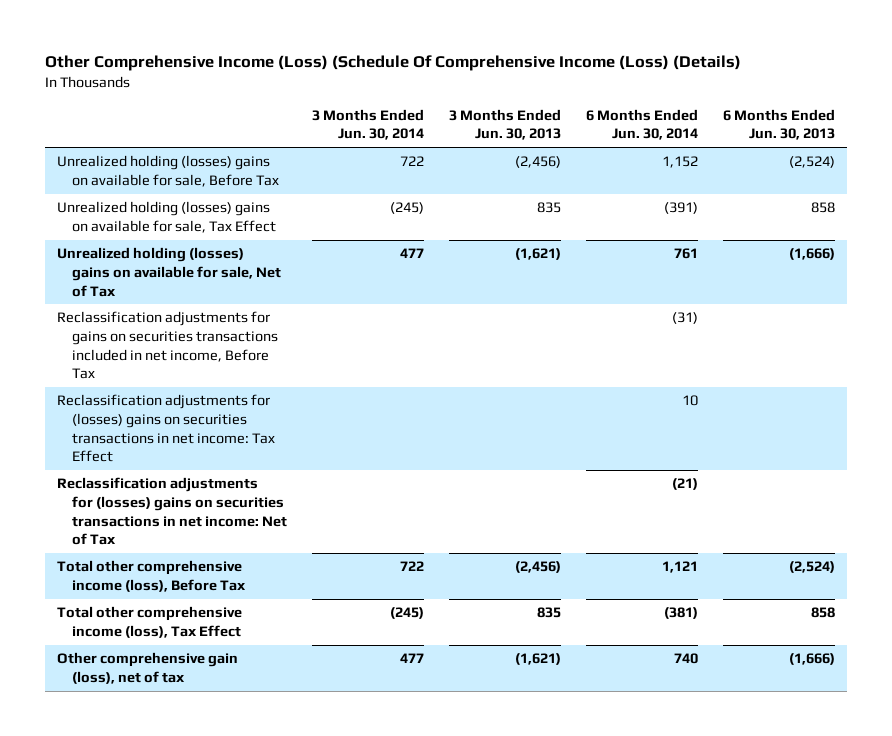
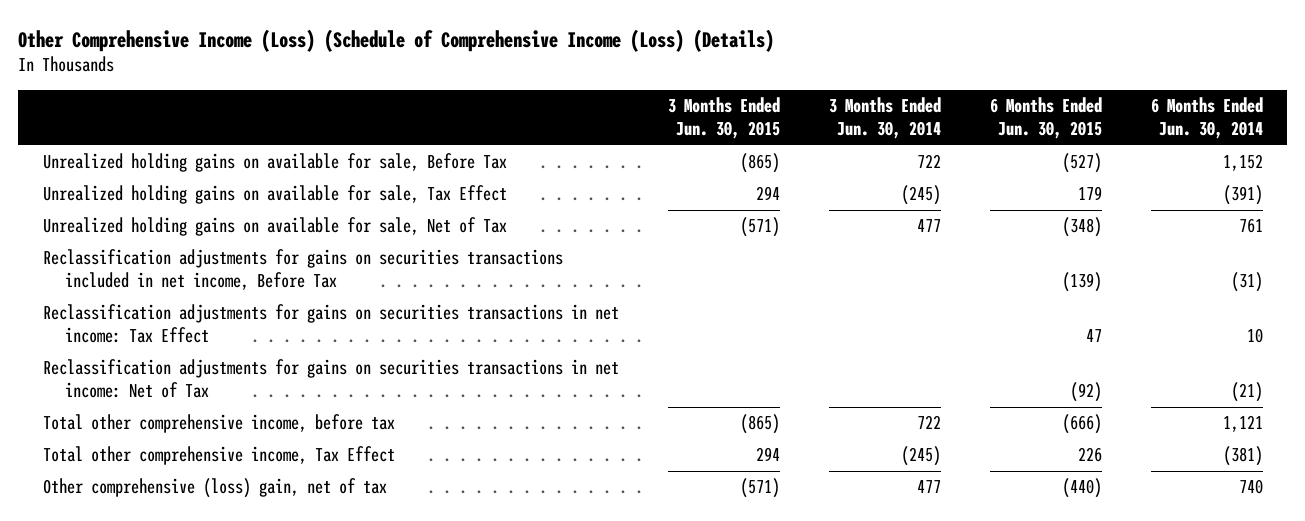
- Other Comprehensive Income (Loss) (Schedule Of Comprehensive Income (Loss) (Details)
+ Other Comprehensive Income (Loss) (Schedule of Comprehensive Income (Loss) (Details)
- | 3 Months Ended Jun. 30, 2014 | 3 Months Ended Jun. 30, 2013 | 6 Months Ended Jun. 30, 2014 | 6 Months Ended Jun. 30, 2013
+ | 3 Months Ended Jun. 30, 2015 | 3 Months Ended Jun. 30, 2014 | 6 Months Ended Jun. 30, 2015 | 6 Months Ended Jun. 30, 2014
- Unrealized holding (losses) gains on available for sale, Before Tax | 722 | (2,456) | 1,152 | (2,524)
- Unrealized holding (losses) gains on available for sale, Tax Effect | (245) | 835 | (391) | 858
- Unrealized holding (losses) gains on available for sale, Net of Tax | 477 | (1,621) | 761 | (1,666)
+ Unrealized holding gains on available for sale, Before Tax | (865) | 722 | (527) | 1,152
+ Unrealized holding gains on available for sale, Tax Effect | 294 | (245) | 179 | (391)
+ Unrealized holding gains on available for sale, Net of Tax | (571) | 477 | (348) | 761
- Reclassification adjustments for (losses) gains on securities transactions in net income: Tax Effect | | | 10 |
- Reclassification adjustments for (losses) gains on securities transactions in net income: Net of Tax | | | (21) |
- Total other comprehensive income (loss), Before Tax | 722 | (2,456) | 1,121 | (2,524)
- Total other comprehensive income (loss), Tax Effect | (245) | 835 | (381) | 858
- Other comprehensive gain (loss), net of tax | 477 | (1,621) | 740 | (1,666)
+ Reclassification adjustments for gains on securities transactions in net income: Tax Effect | | | 47 | 10
+ Reclassification adjustments for gains on securities transactions in net income: Net of Tax | | | (92) | (21)
+ Total other comprehensive income, before tax | (865) | 722 | (666) | 1,121
+ Total other comprehensive income, Tax Effect | 294 | (245) | 226 | (381)
+ Other comprehensive (loss) gain, net of tax | (571) | 477 | (440) | 740

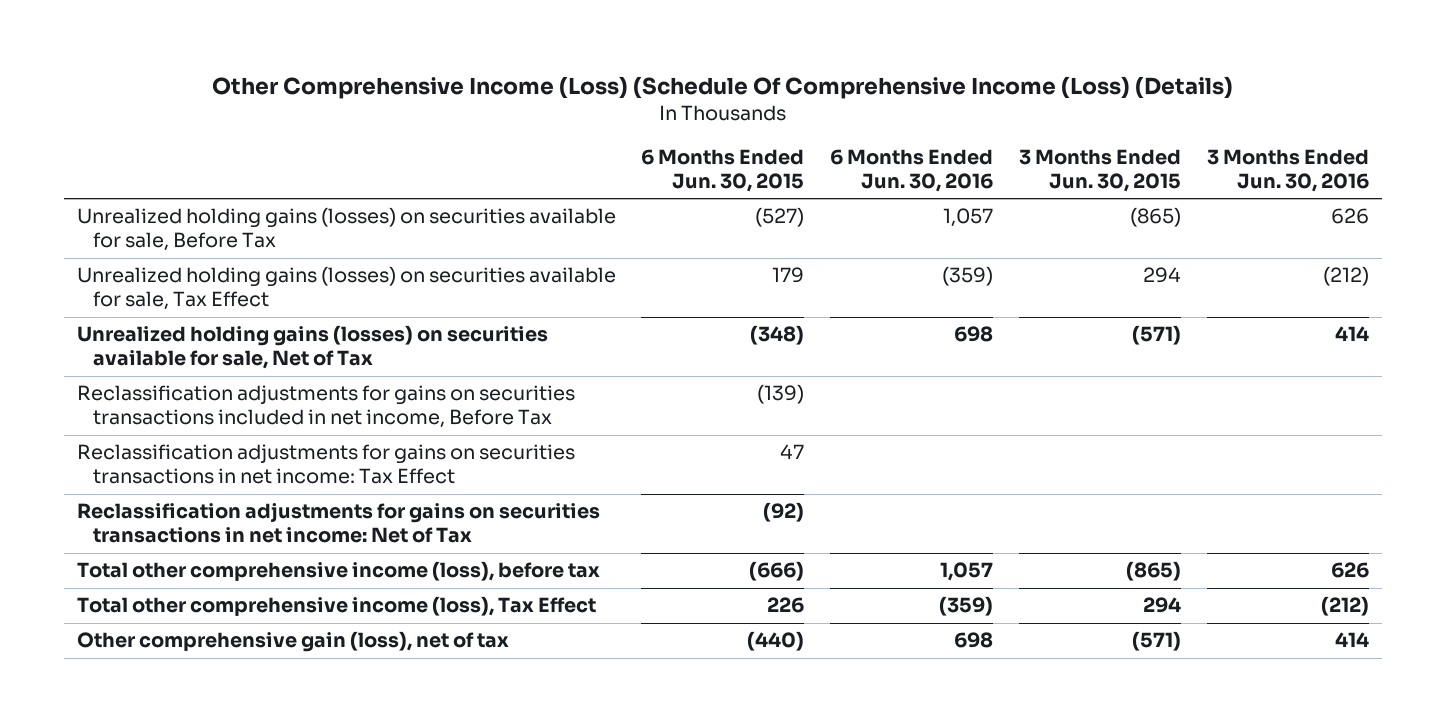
- Other Comprehensive Income (Loss) (Schedule of Comprehensive Income (Loss) (Details)
+ Other Comprehensive Income (Loss) (Schedule Of Comprehensive Income (Loss) (Details)
- | 3 Months Ended Jun. 30, 2015 | 3 Months Ended Jun. 30, 2014 | 6 Months Ended Jun. 30, 2015 | 6 Months Ended Jun. 30, 2014
+ | 6 Months Ended Jun. 30, 2015 | 6 Months Ended Jun. 30, 2016 | 3 Months Ended Jun. 30, 2015 | 3 Months Ended Jun. 30, 2016
- Unrealized holding gains on available for sale, Before Tax | (865) | 722 | (527) | 1,152
- Unrealized holding gains on available for sale, Tax Effect | 294 | (245) | 179 | (391)
- Unrealized holding gains on available for sale, Net of Tax | (571) | 477 | (348) | 761
+ Unrealized holding gains (losses) on securities available for sale, Before Tax | (527) | 1,057 | (865) | 626
+ Unrealized holding gains (losses) on securities available for sale, Tax Effect | 179 | (359) | 294 | (212)
+ Unrealized holding gains (losses) on securities available for sale, Net of Tax | (348) | 698 | (571) | 414
- Total other comprehensive income, before tax | (865) | 722 | (666) | 1,121
- Total other comprehensive income, Tax Effect | 294 | (245) | 226 | (381)
- Other comprehensive (loss) gain, net of tax | (571) | 477 | (440) | 740
+ Total other comprehensive income (loss), before tax | (666) | 1,057 | (865) | 626
+ Total other comprehensive income (loss), Tax Effect | 226 | (359) | 294 | (212)
+ Other comprehensive gain (loss), net of tax | (440) | 698 | (571) | 414

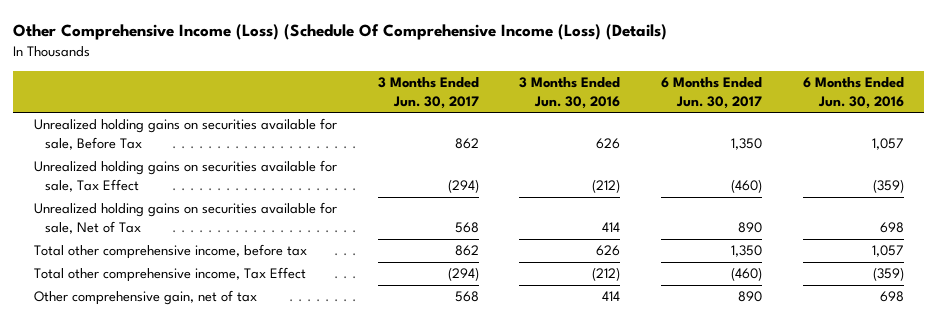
- | 6 Months Ended Jun. 30, 2015 | 6 Months Ended Jun. 30, 2016 | 3 Months Ended Jun. 30, 2015 | 3 Months Ended Jun. 30, 2016
+ | 3 Months Ended Jun. 30, 2017 | 3 Months Ended Jun. 30, 2016 | 6 Months Ended Jun. 30, 2017 | 6 Months Ended Jun. 30, 2016
- Unrealized holding gains (losses) on securities available for sale, Before Tax | (527) | 1,057 | (865) | 626
- Unrealized holding gains (losses) on securities available for sale, Tax Effect | 179 | (359) | 294 | (212)
- Unrealized holding gains (losses) on securities available for sale, Net of Tax | (348) | 698 | (571) | 414
- Reclassification adjustments for gains on securities transactions included in net income, Before Tax | (139) | | |
- Reclassification adjustments for gains on securities transactions in net income: Tax Effect | 47 | | |
- Reclassification adjustments for gains on securities transactions in net income: Net of Tax | (92) | | |
- Total other comprehensive income (loss), before tax | (666) | 1,057 | (865) | 626
- Total other comprehensive income (loss), Tax Effect | 226 | (359) | 294 | (212)
- Other comprehensive gain (loss), net of tax | (440) | 698 | (571) | 414
+ Unrealized holding gains on securities available for sale, Before Tax | 862 | 626 | 1,350 | 1,057
+ Unrealized holding gains on securities available for sale, Tax Effect | (294) | (212) | (460) | (359)
+ Unrealized holding gains on securities available for sale, Net of Tax | 568 | 414 | 890 | 698
+ Total other comprehensive income, before tax | 862 | 626 | 1,350 | 1,057
+ Total other comprehensive income, Tax Effect | (294) | (212) | (460) | (359)
+ Other comprehensive gain, net of tax | 568 | 414 | 890 | 698

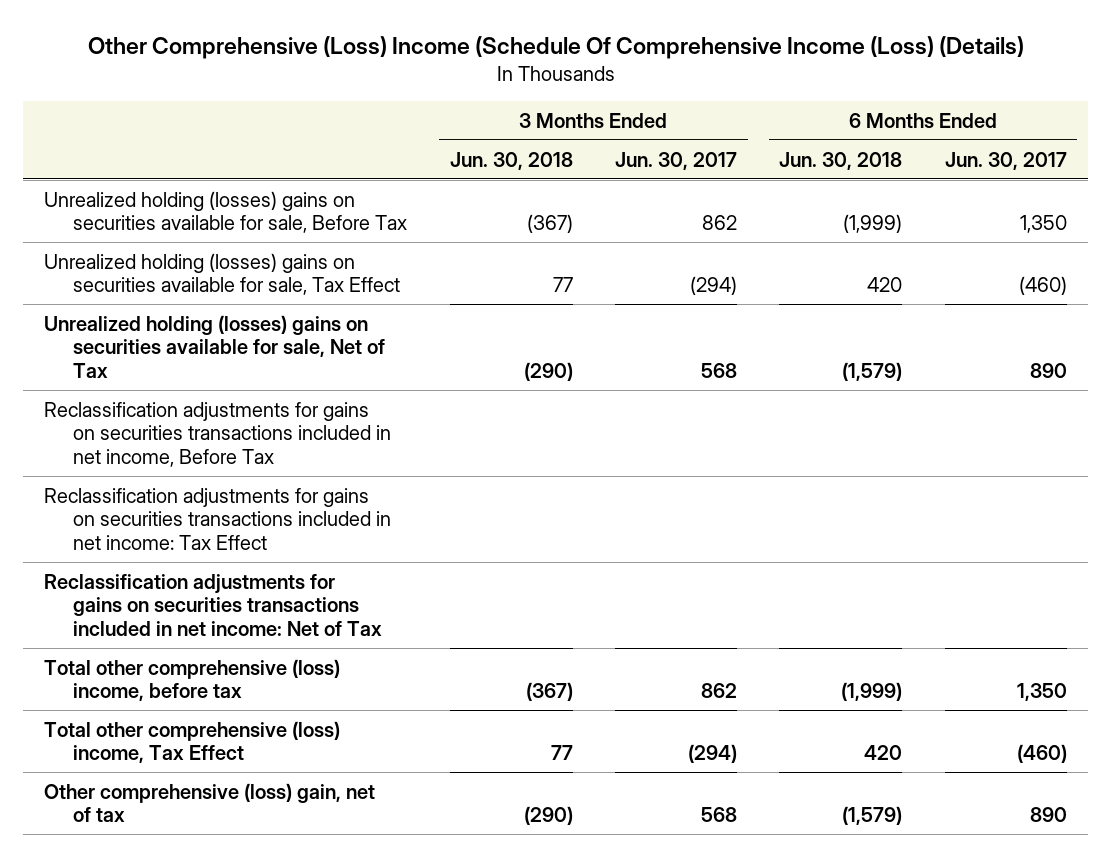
- Other Comprehensive Income (Loss) (Schedule Of Comprehensive Income (Loss) (Details)
+ Other Comprehensive (Loss) Income (Schedule Of Comprehensive Income (Loss) (Details)
- | 3 Months Ended Jun. 30, 2017 | 3 Months Ended Jun. 30, 2016 | 6 Months Ended Jun. 30, 2017 | 6 Months Ended Jun. 30, 2016
+ | 3 Months Ended Jun. 30, 2018 | 3 Months Ended Jun. 30, 2017 | 6 Months Ended Jun. 30, 2018 | 6 Months Ended Jun. 30, 2017
- Unrealized holding gains on securities available for sale, Before Tax | 862 | 626 | 1,350 | 1,057
- Unrealized holding gains on securities available for sale, Tax Effect | (294) | (212) | (460) | (359)
- Unrealized holding gains on securities available for sale, Net of Tax | 568 | 414 | 890 | 698
- Total other comprehensive income, before tax | 862 | 626 | 1,350 | 1,057
- Total other comprehensive income, Tax Effect | (294) | (212) | (460) | (359)
- Other comprehensive gain, net of tax | 568 | 414 | 890 | 698
+ Unrealized holding (losses) gains on securities available for sale, Before Tax | (367) | 862 | (1,999) | 1,350
+ Unrealized holding (losses) gains on securities available for sale, Tax Effect | 77 | (294) | 420 | (460)
+ Unrealized holding (losses) gains on securities available for sale, Net of Tax | (290) | 568 | (1,579) | 890
+ Reclassification adjustments for gains on securities transactions included in net income, Before Tax
+ Reclassification adjustments for gains on securities transactions included in net income: Tax Effect
+ Reclassification adjustments for gains on securities transactions included in net income: Net of Tax
+ Total other comprehensive (loss) income, before tax | (367) | 862 | (1,999) | 1,350
+ Total other comprehensive (loss) income, Tax Effect | 77 | (294) | 420 | (460)
+ Other comprehensive (loss) gain, net of tax | (290) | 568 | (1,579) | 890

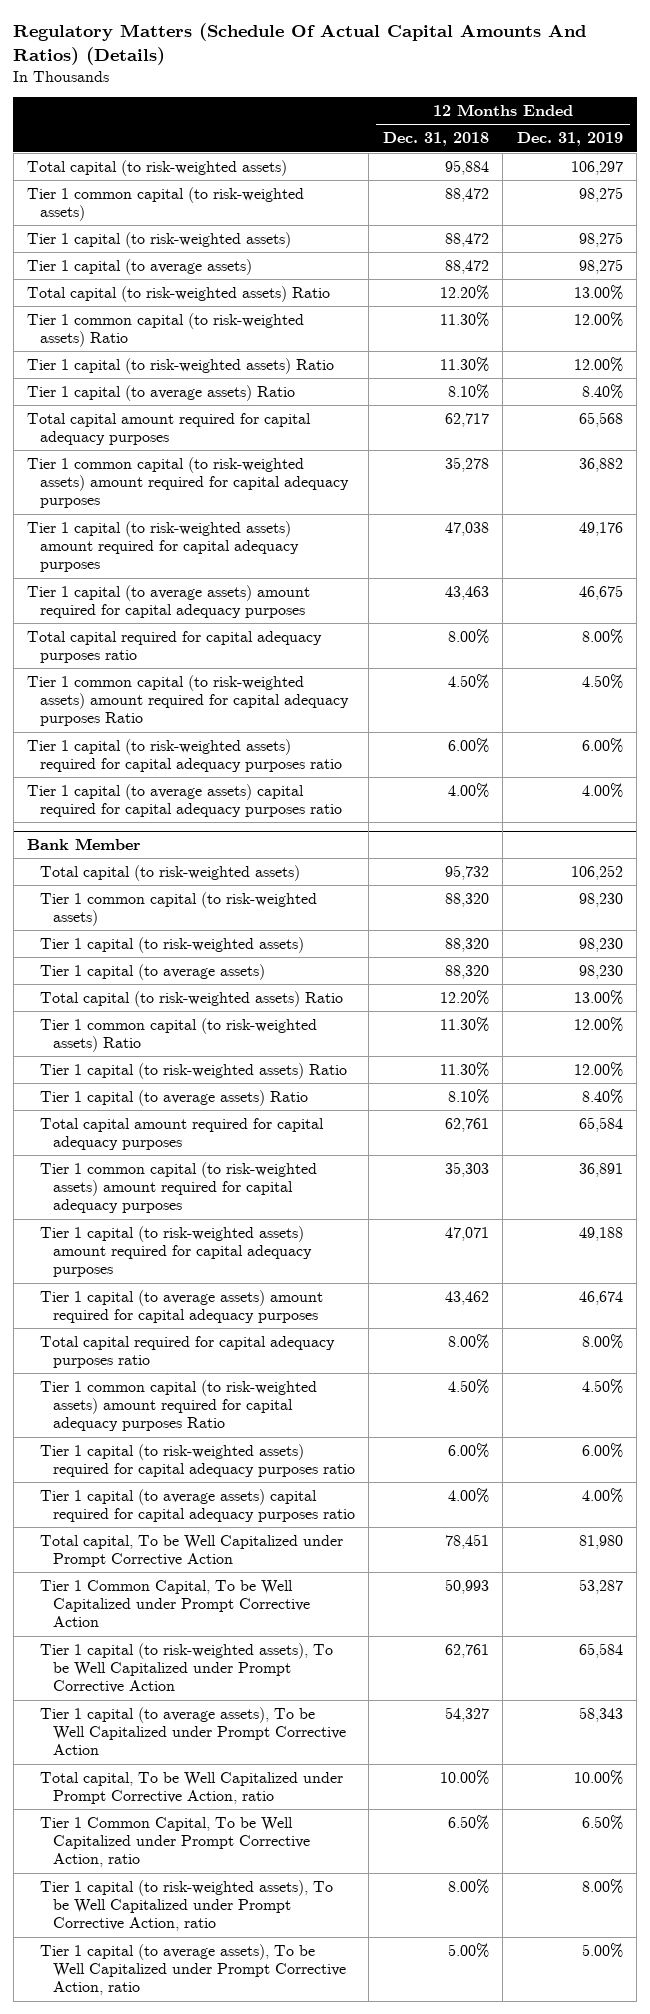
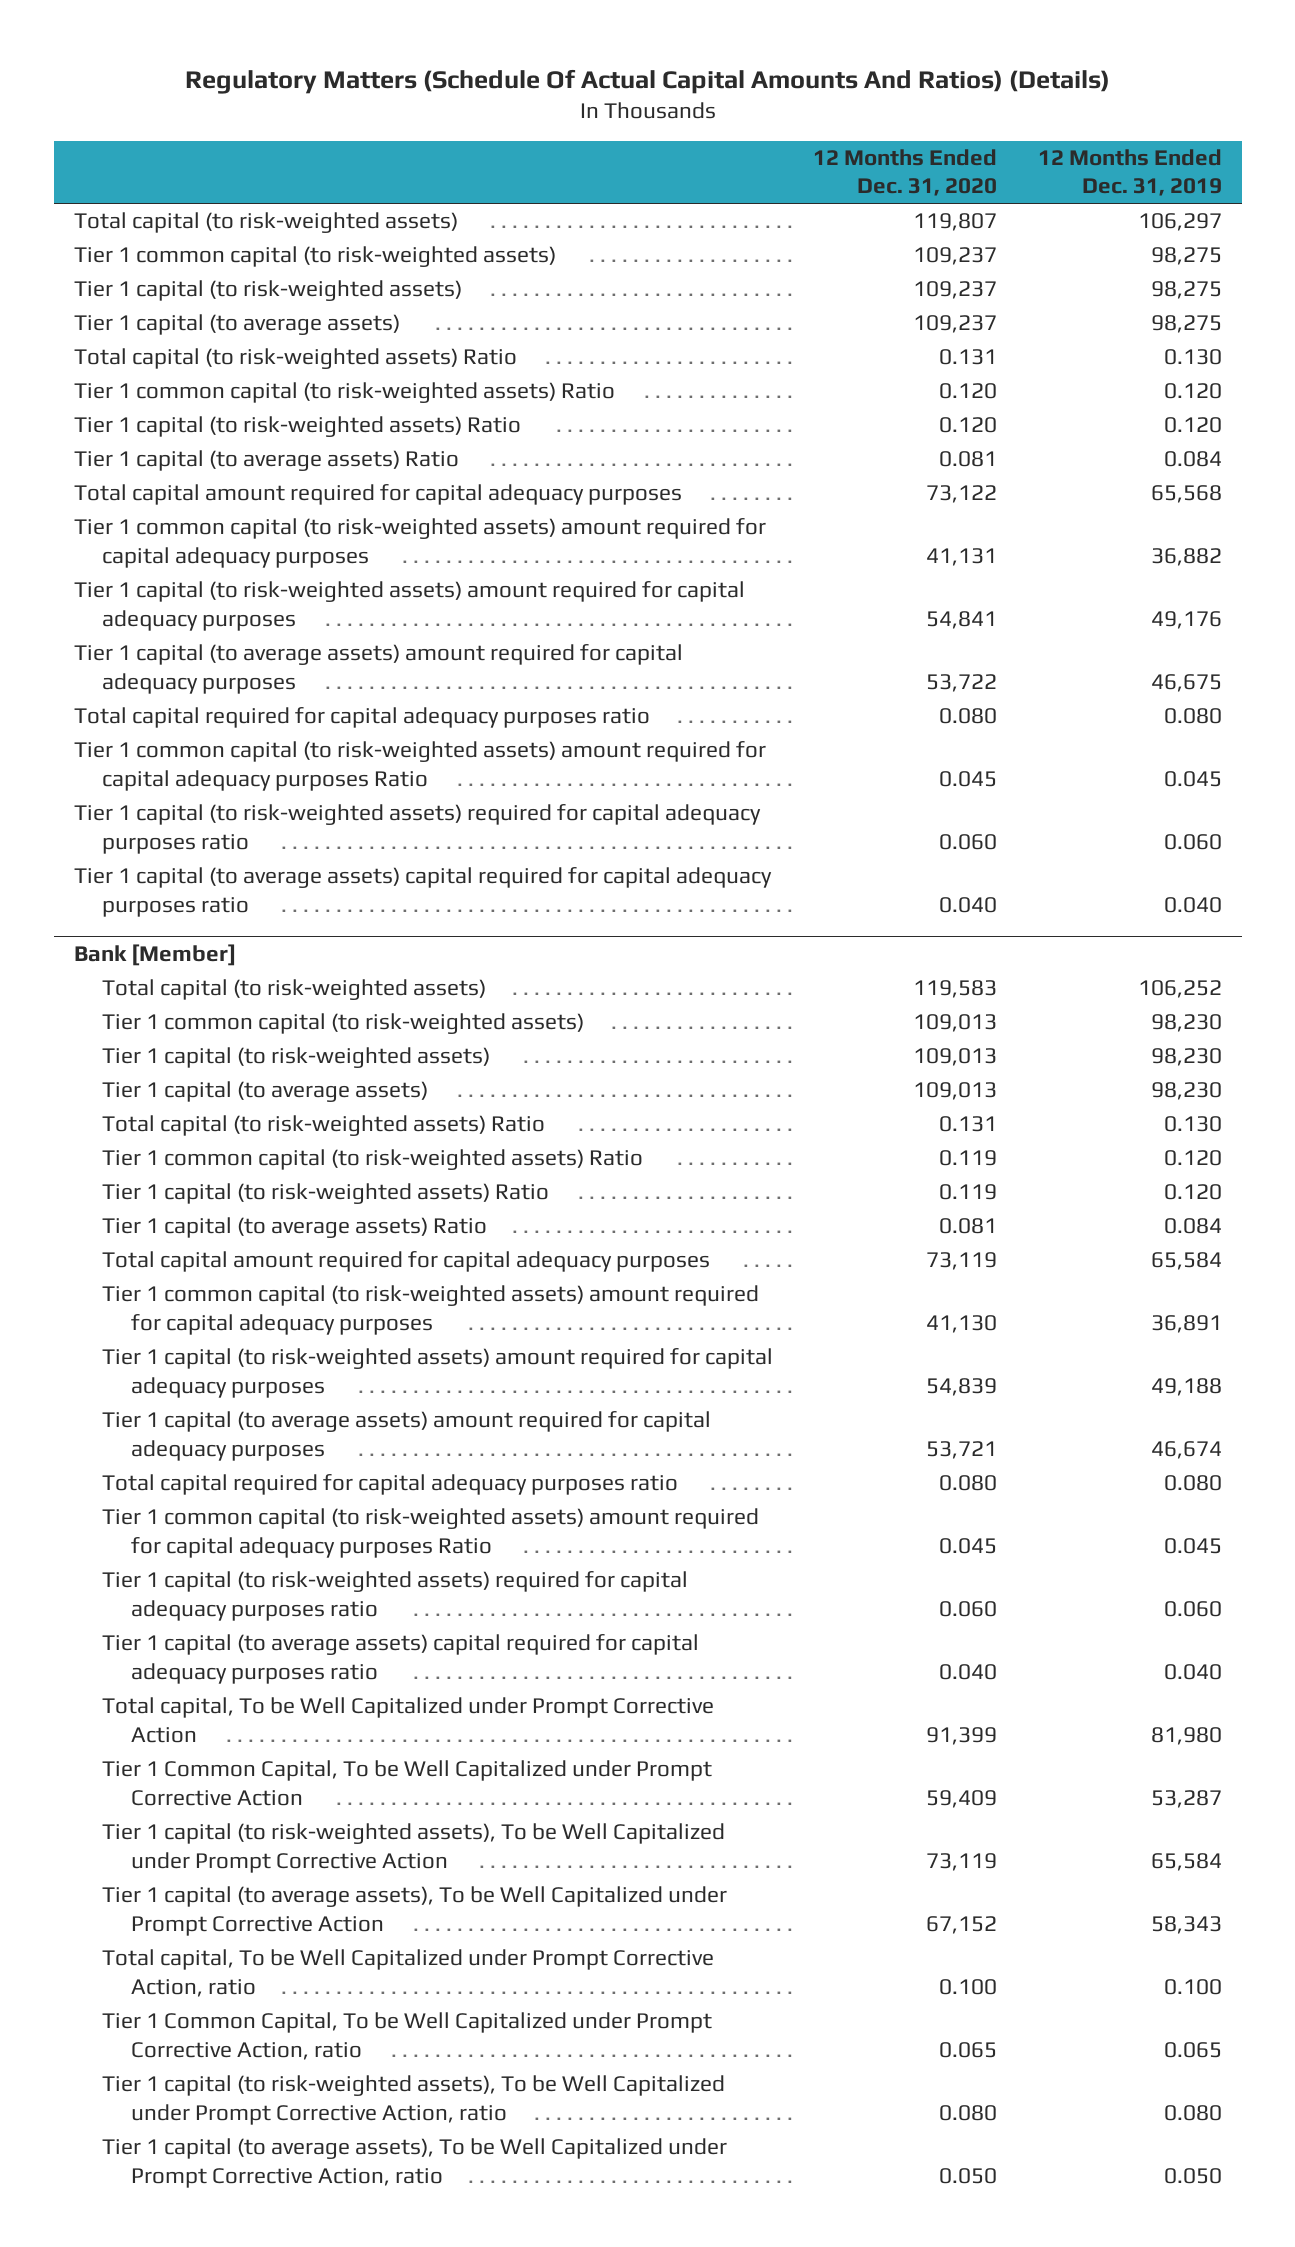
- | 12 Months Ended Dec. 31, 2018 | 12 Months Ended Dec. 31, 2019
+ | 12 Months Ended Dec. 31, 2020 | 12 Months Ended Dec. 31, 2019
- Total capital (to risk-weighted assets) Ratio | 12.20% | 13.00%
- Tier 1 common capital (to risk-weighted assets) Ratio | 11.30% | 12.00%
- Tier 1 capital (to risk-weighted assets) Ratio | 11.30% | 12.00%
- Tier 1 capital (to average assets) Ratio | 8.10% | 8.40%
+ Total capital (to risk-weighted assets) Ratio | 0.131 | 0.130
+ Tier 1 common capital (to risk-weighted assets) Ratio | 0.120 | 0.120
+ Tier 1 capital (to risk-weighted assets) Ratio | 0.120 | 0.120
+ Tier 1 capital (to average assets) Ratio | 0.081 | 0.084
- Total capital required for capital adequacy purposes ratio | 8.00% | 8.00%
- Tier 1 common capital (to risk-weighted assets) amount required for capital adequacy purposes Ratio | 4.50% | 4.50%
- Tier 1 capital (to risk-weighted assets) required for capital adequacy purposes ratio | 6.00% | 6.00%
- Tier 1 capital (to average assets) capital required for capital adequacy purposes ratio | 4.00% | 4.00%
- Bank Member
+ Total capital required for capital adequacy purposes ratio | 0.080 | 0.080
+ Tier 1 common capital (to risk-weighted assets) amount required for capital adequacy purposes Ratio | 0.045 | 0.045
+ Tier 1 capital (to risk-weighted assets) required for capital adequacy purposes ratio | 0.060 | 0.060
+ Tier 1 capital (to average assets) capital required for capital adequacy purposes ratio | 0.040 | 0.040
+ Bank [Member]
- Total capital (to risk-weighted assets) Ratio | 12.20% | 13.00%
- Tier 1 common capital (to risk-weighted assets) Ratio | 11.30% | 12.00%
- Tier 1 capital (to risk-weighted assets) Ratio | 11.30% | 12.00%
- Tier 1 capital (to average assets) Ratio | 8.10% | 8.40%
+ Total capital (to risk-weighted assets) Ratio | 0.131 | 0.130
+ Tier 1 common capital (to risk-weighted assets) Ratio | 0.119 | 0.120
+ Tier 1 capital (to risk-weighted assets) Ratio | 0.119 | 0.120
+ Tier 1 capital (to average assets) Ratio | 0.081 | 0.084
- Total capital required for capital adequacy purposes ratio | 8.00% | 8.00%
- Tier 1 common capital (to risk-weighted assets) amount required for capital adequacy purposes Ratio | 4.50% | 4.50%
- Tier 1 capital (to risk-weighted assets) required for capital adequacy purposes ratio | 6.00% | 6.00%
- Tier 1 capital (to average assets) capital required for capital adequacy purposes ratio | 4.00% | 4.00%
+ Total capital required for capital adequacy purposes ratio | 0.080 | 0.080
+ Tier 1 common capital (to risk-weighted assets) amount required for capital adequacy purposes Ratio | 0.045 | 0.045
+ Tier 1 capital (to risk-weighted assets) required for capital adequacy purposes ratio | 0.060 | 0.060
+ Tier 1 capital (to average assets) capital required for capital adequacy purposes ratio | 0.040 | 0.040
- Total capital, To be Well Capitalized under Prompt Corrective Action, ratio | 10.00% | 10.00%
- Tier 1 Common Capital, To be Well Capitalized under Prompt Corrective Action, ratio | 6.50% | 6.50%
- Tier 1 capital (to risk-weighted assets), To be Well Capitalized under Prompt Corrective Action, ratio | 8.00% | 8.00%
- Tier 1 capital (to average assets), To be Well Capitalized under Prompt Corrective Action, ratio | 5.00% | 5.00%
+ Total capital, To be Well Capitalized under Prompt Corrective Action, ratio | 0.100 | 0.100
+ Tier 1 Common Capital, To be Well Capitalized under Prompt Corrective Action, ratio | 0.065 | 0.065
+ Tier 1 capital (to risk-weighted assets), To be Well Capitalized under Prompt Corrective Action, ratio | 0.080 | 0.080
+ Tier 1 capital (to average assets), To be Well Capitalized under Prompt Corrective Action, ratio | 0.050 | 0.050

